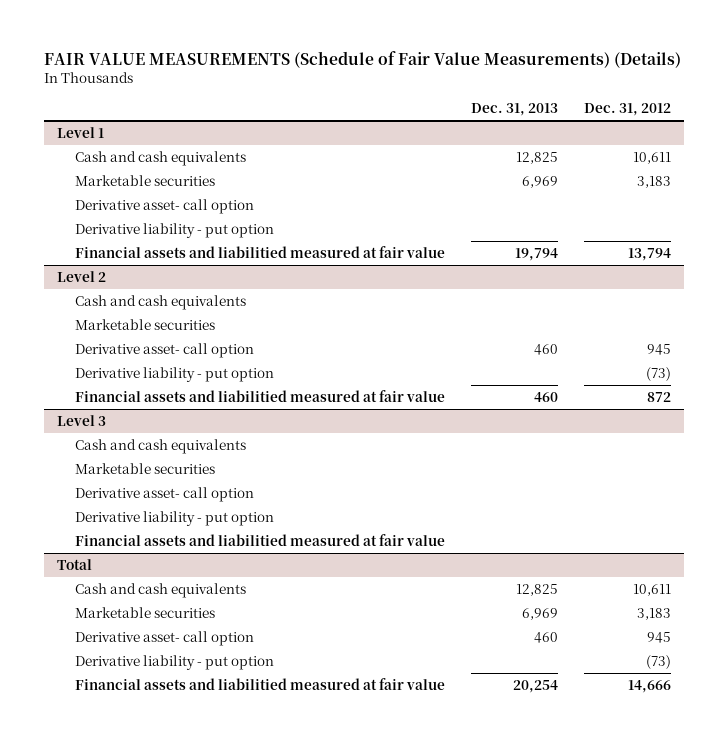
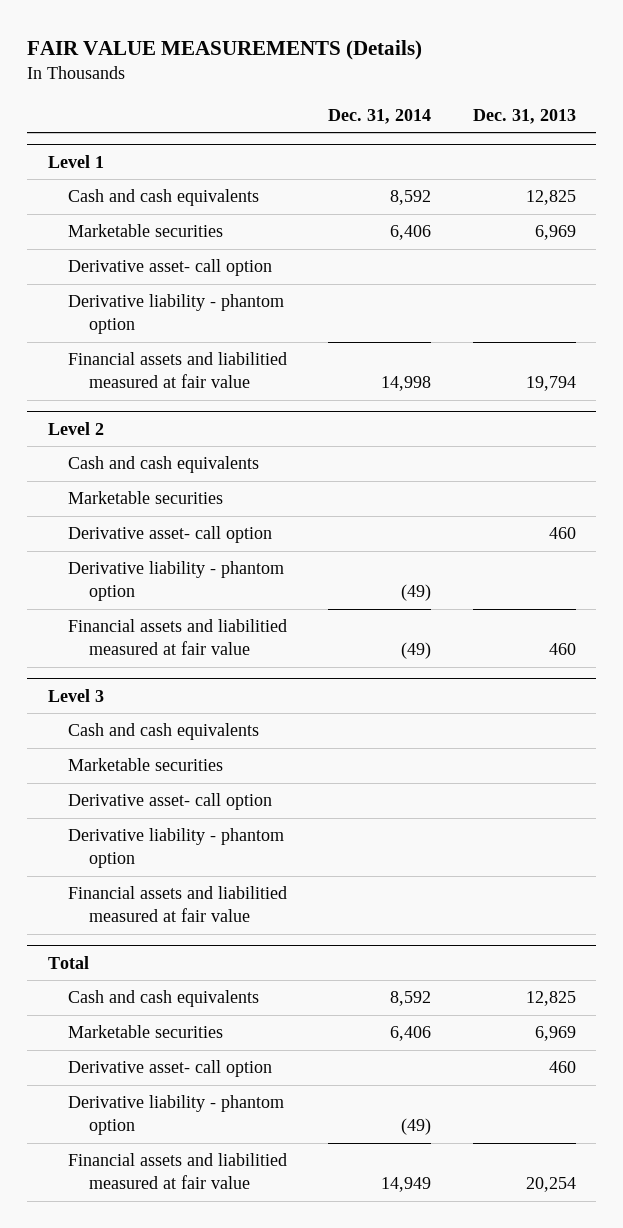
- FAIR VALUE MEASUREMENTS (Schedule of Fair Value Measurements) (Details)
+ FAIR VALUE MEASUREMENTS (Details)
- | Dec. 31, 2013 | Dec. 31, 2012
+ | Dec. 31, 2014 | Dec. 31, 2013
@ Level 1
- Derivative liability - put option
+ Derivative liability - phantom option
@ Level 2
- Derivative liability - put option | | (73)
+ Derivative liability - phantom option | (49) |
@ Level 3
- Derivative liability - put option
+ Derivative liability - phantom option
@ Total
- Derivative liability - put option | | (73)
+ Derivative liability - phantom option | (49) |

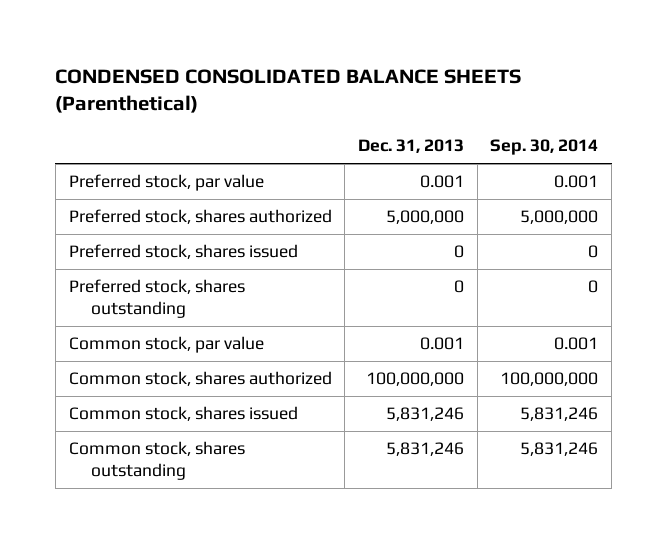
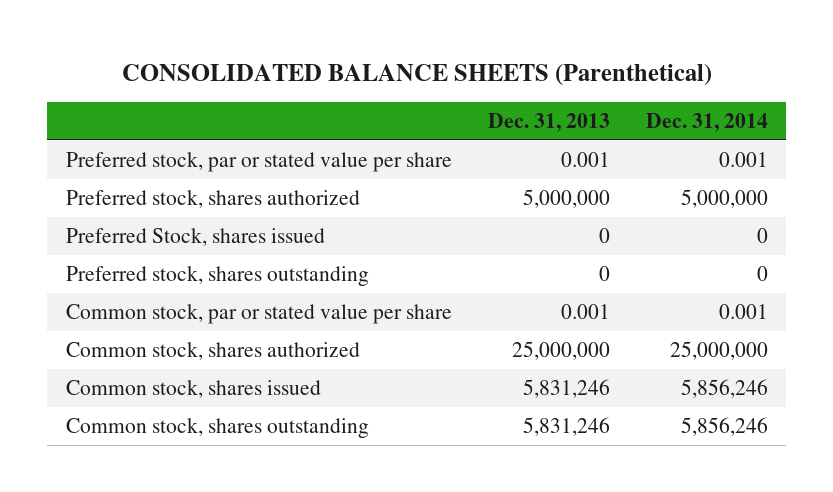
- CONDENSED CONSOLIDATED BALANCE SHEETS (Parenthetical)
+ CONSOLIDATED BALANCE SHEETS (Parenthetical)
- | Dec. 31, 2013 | Sep. 30, 2014
+ | Dec. 31, 2013 | Dec. 31, 2014
- Preferred stock, par value | 0.001 | 0.001
+ Preferred stock, par or stated value per share | 0.001 | 0.001
- Preferred stock, shares issued | 0 | 0
+ Preferred Stock, shares issued | 0 | 0
- Common stock, par value | 0.001 | 0.001
- Common stock, shares authorized | 100,000,000 | 100,000,000
+ Common stock, par or stated value per share | 0.001 | 0.001
+ Common stock, shares authorized | 25,000,000 | 25,000,000

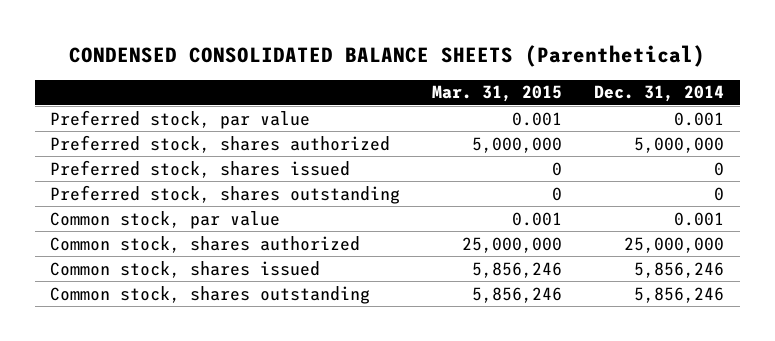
- CONSOLIDATED BALANCE SHEETS (Parenthetical)
+ CONDENSED CONSOLIDATED BALANCE SHEETS (Parenthetical)
- | Dec. 31, 2013 | Dec. 31, 2014
+ | Mar. 31, 2015 | Dec. 31, 2014
- Preferred stock, par or stated value per share | 0.001 | 0.001
+ Preferred stock, par value | 0.001 | 0.001
- Preferred Stock, shares issued | 0 | 0
+ Preferred stock, shares issued | 0 | 0
- Common stock, par or stated value per share | 0.001 | 0.001
+ Common stock, par value | 0.001 | 0.001

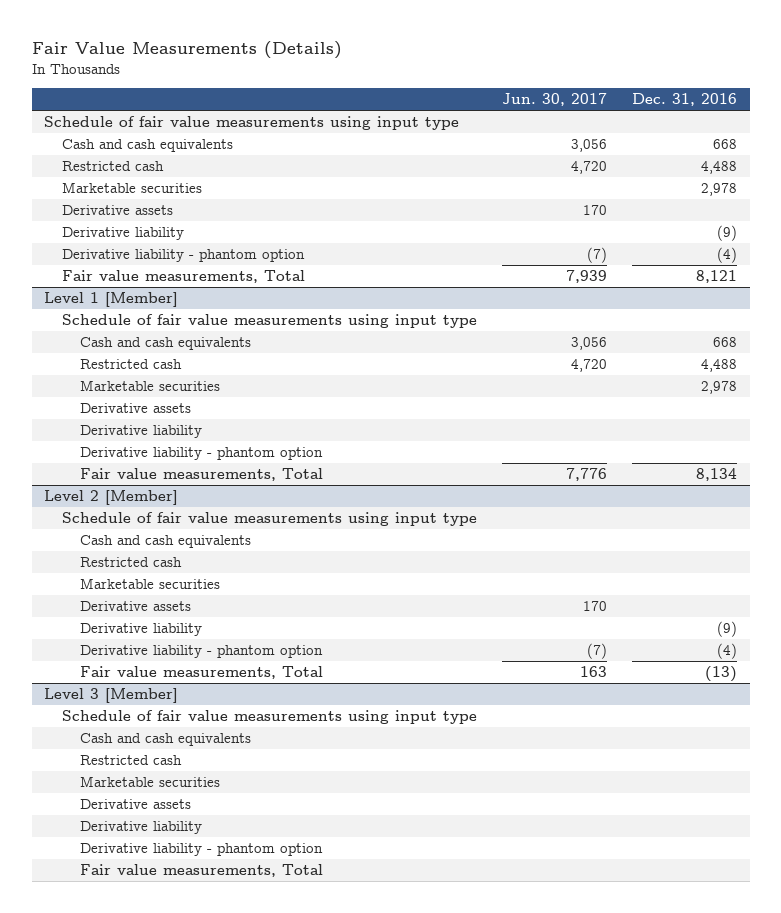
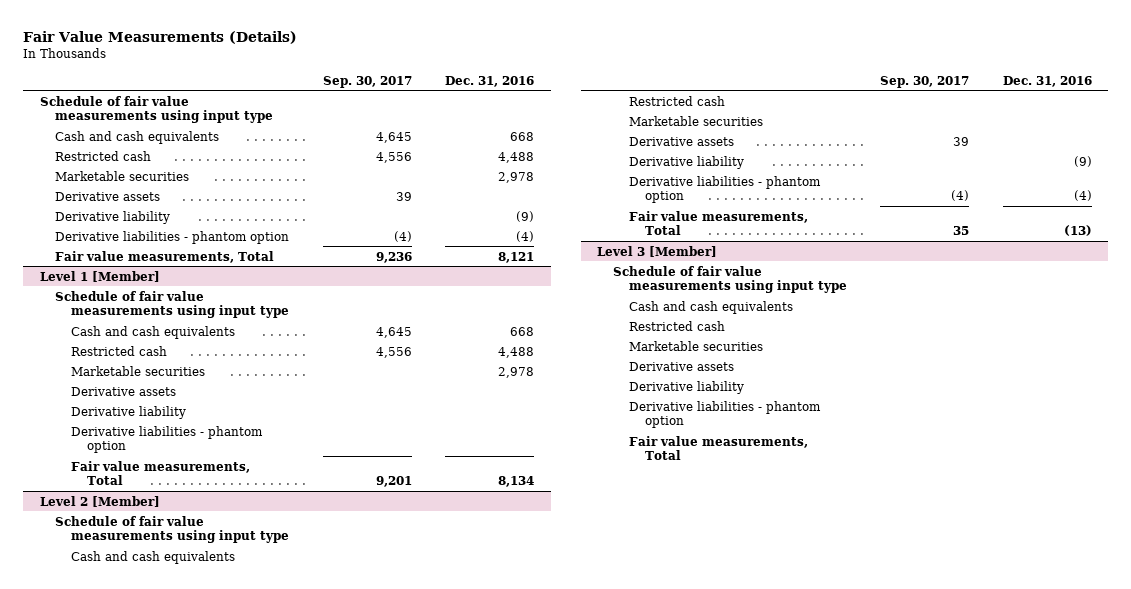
- | Jun. 30, 2017 | Dec. 31, 2016
+ | Sep. 30, 2017 | Dec. 31, 2016
- Derivative liability - phantom option | (7) | (4)
+ Derivative liabilities - phantom option | (4) | (4)
@ Level 1 [Member]
- Derivative liability - phantom option
+ Derivative liabilities - phantom option
@ Level 2 [Member]
- Derivative liability - phantom option | (7) | (4)
+ Derivative liabilities - phantom option | (4) | (4)
@ Level 3 [Member]
- Derivative liability - phantom option
+ Derivative liabilities - phantom option

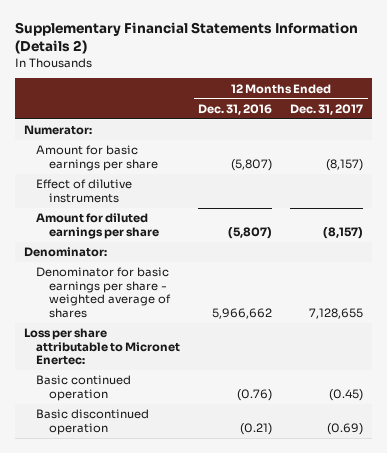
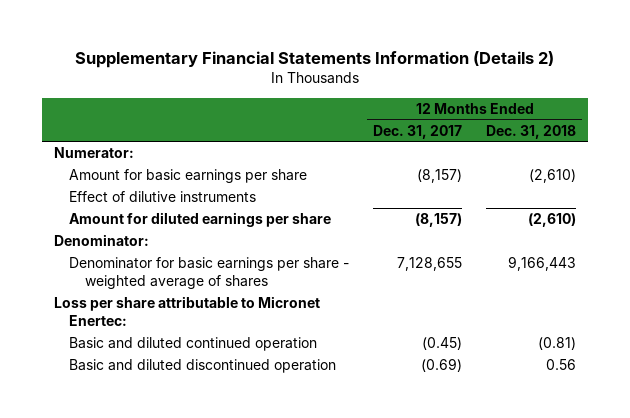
- | 12 Months Ended Dec. 31, 2016 | 12 Months Ended Dec. 31, 2017
+ | 12 Months Ended Dec. 31, 2017 | 12 Months Ended Dec. 31, 2018
- Basic continued operation | (0.76) | (0.45)
- Basic discontinued operation | (0.21) | (0.69)
+ Basic and diluted continued operation | (0.45) | (0.81)
+ Basic and diluted discontinued operation | (0.69) | 0.56

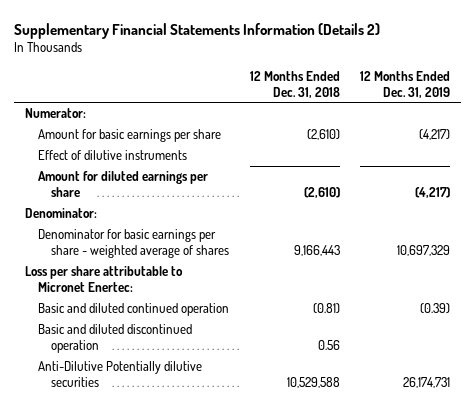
- | 12 Months Ended Dec. 31, 2017 | 12 Months Ended Dec. 31, 2018
+ | 12 Months Ended Dec. 31, 2018 | 12 Months Ended Dec. 31, 2019
+ Anti-Dilutive Potentially dilutive securities | 10,529,588 | 26,174,731

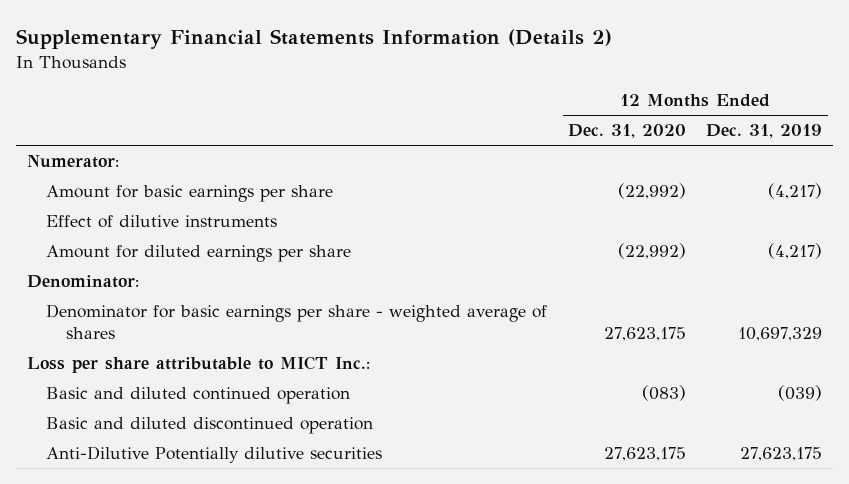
- | 12 Months Ended Dec. 31, 2018 | 12 Months Ended Dec. 31, 2019
+ | 12 Months Ended Dec. 31, 2020 | 12 Months Ended Dec. 31, 2019
- Loss per share attributable to Micronet Enertec:
- Basic and diluted continued operation | (0.81) | (0.39)
+ Loss per share attributable to MICT Inc.:
+ Basic and diluted continued operation | (083) | (039)
- Anti-Dilutive Potentially dilutive securities | 10,529,588 | 26,174,731
+ Anti-Dilutive Potentially dilutive securities | 27,623,175 | 27,623,175

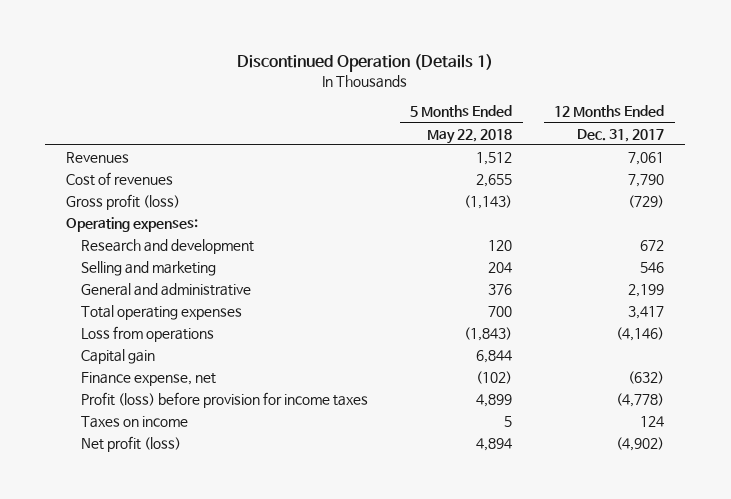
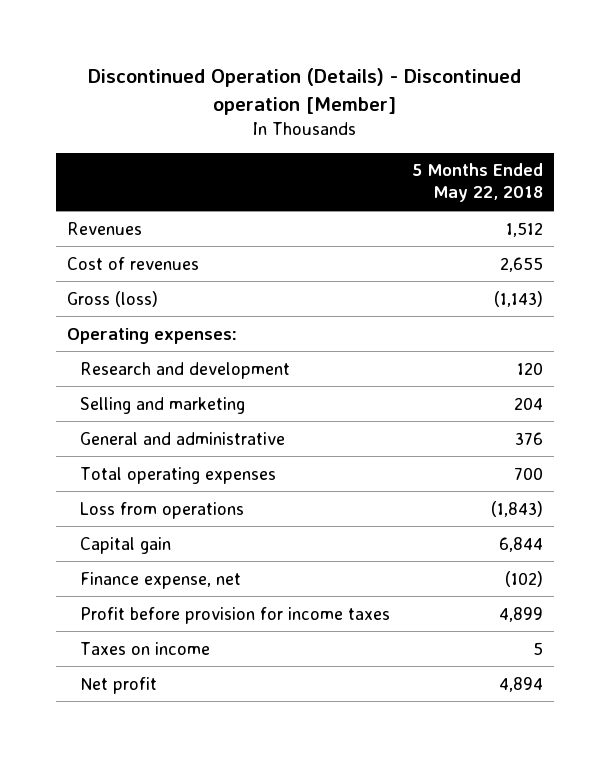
- Discontinued Operation (Details 1)
+ Discontinued Operation (Details) - Discontinued operation [Member]
- | 5 Months Ended May 22, 2018 | 12 Months Ended Dec. 31, 2017
+ | 5 Months Ended May 22, 2018
- Gross profit (loss) | (1,143) | (729)
+ Gross (loss) | (1,143)
- Profit (loss) before provision for income taxes | 4,899 | (4,778)
+ Profit before provision for income taxes | 4,899
- Net profit (loss) | 4,894 | (4,902)
+ Net profit | 4,894

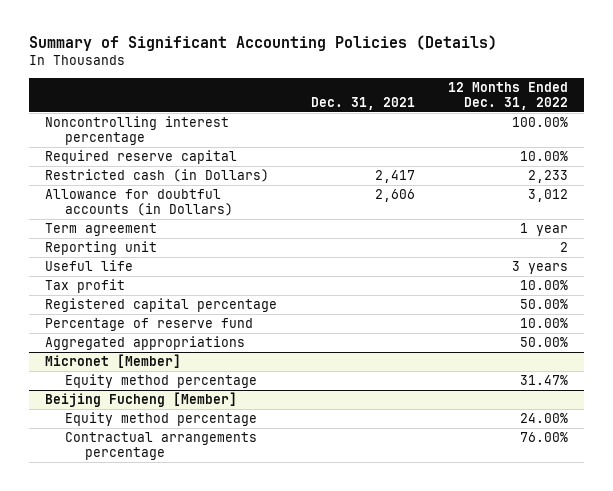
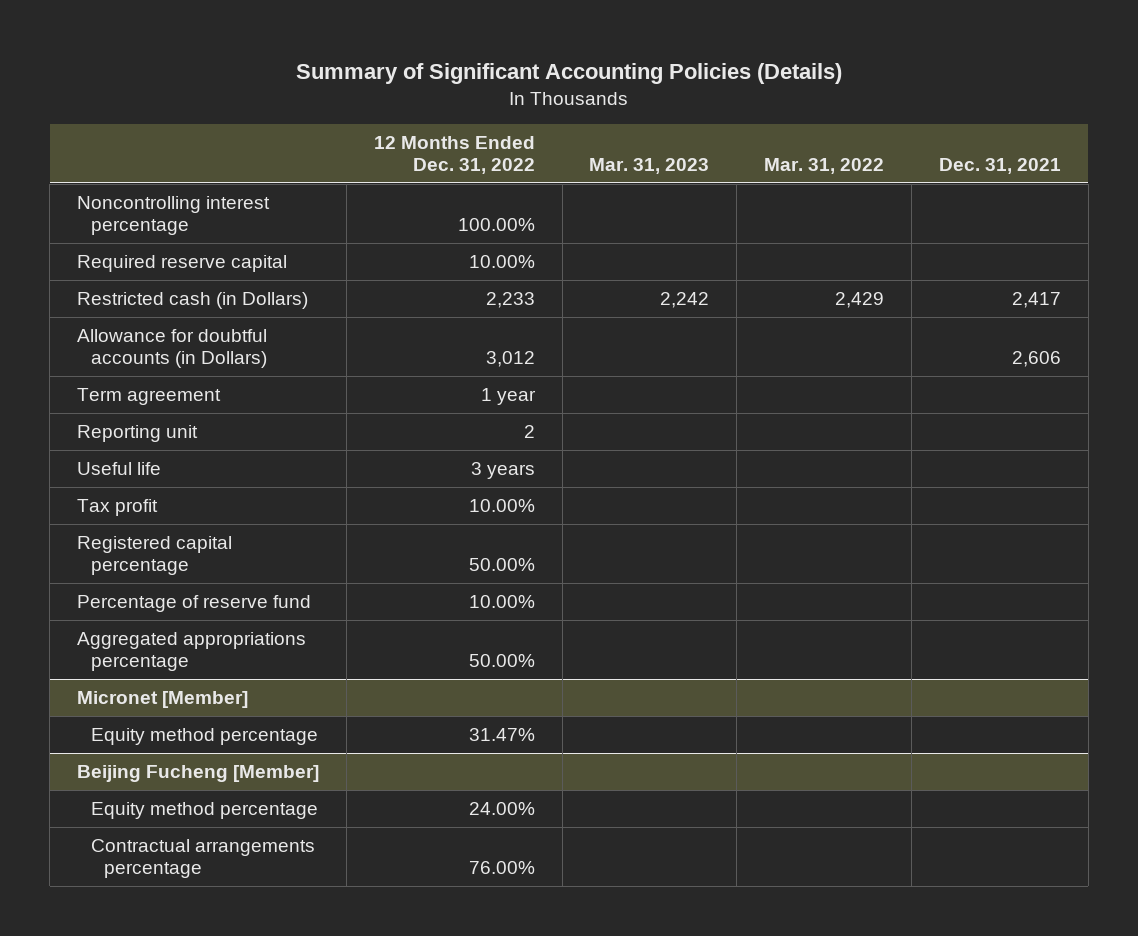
- | Dec. 31, 2021 | 12 Months Ended Dec. 31, 2022
+ | 12 Months Ended Dec. 31, 2022 | Mar. 31, 2023 | Mar. 31, 2022 | Dec. 31, 2021
- Aggregated appropriations | | 50.00%
+ Aggregated appropriations percentage | 50.00% | | |

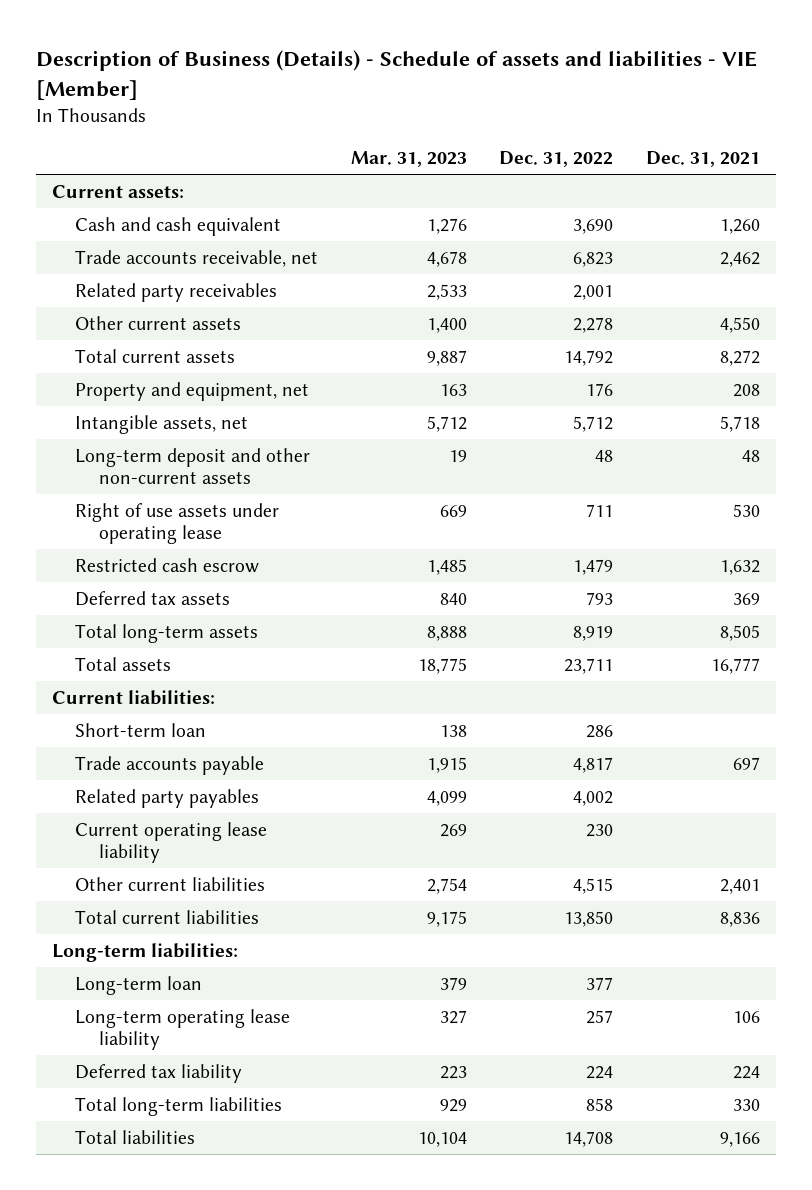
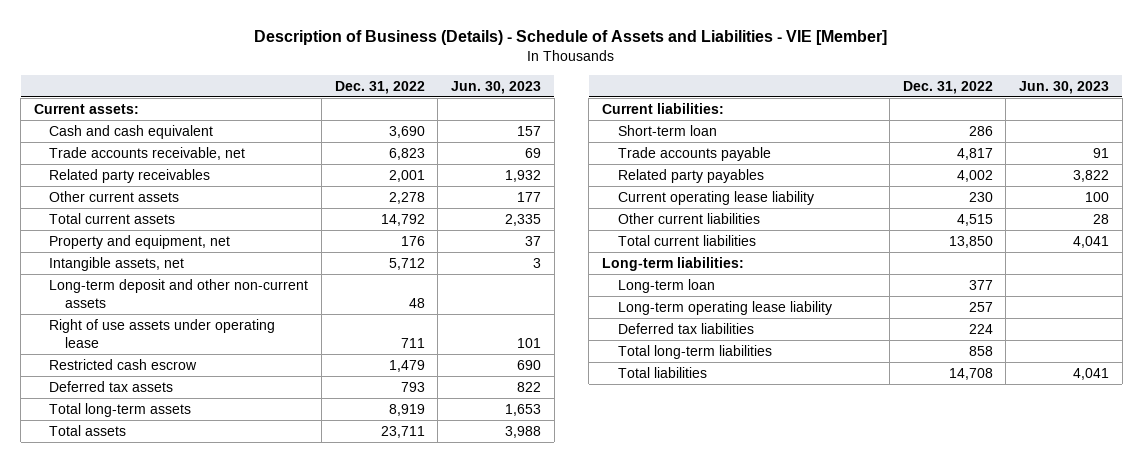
- Description of Business (Details) - Schedule of assets and liabilities - VIE [Member]
+ Description of Business (Details) - Schedule of Assets and Liabilities - VIE [Member]
- | Mar. 31, 2023 | Dec. 31, 2022 | Dec. 31, 2021
+ | Dec. 31, 2022 | Jun. 30, 2023
- Deferred tax liability | 223 | 224 | 224
+ Deferred tax liabilities | 224 |

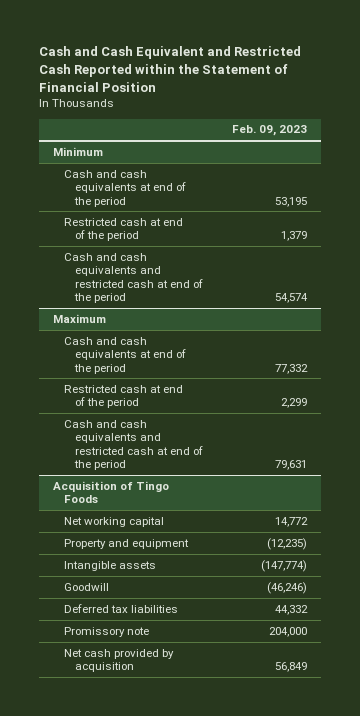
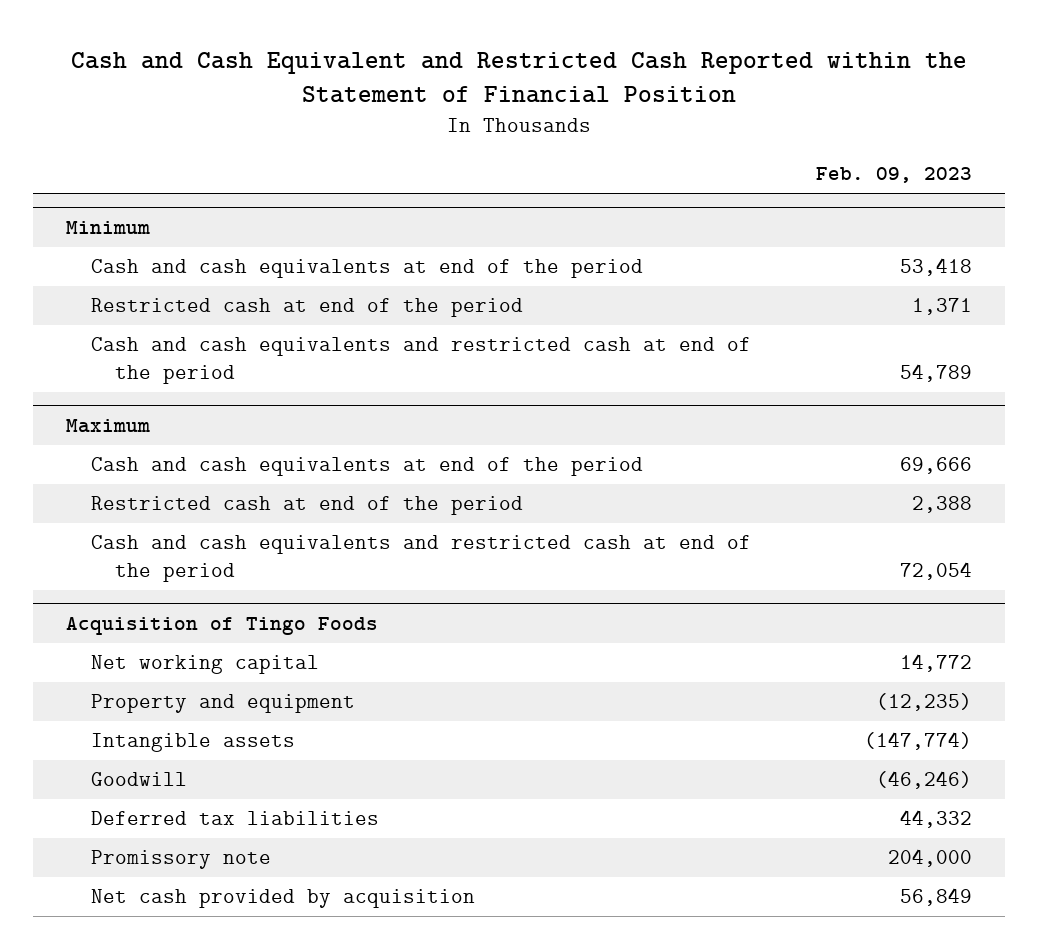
@ Minimum
- Cash and cash equivalents at end of the period | 53,195
- Restricted cash at end of the period | 1,379
- Cash and cash equivalents and restricted cash at end of the period | 54,574
+ Cash and cash equivalents at end of the period | 53,418
+ Restricted cash at end of the period | 1,371
+ Cash and cash equivalents and restricted cash at end of the period | 54,789
@ Maximum
- Cash and cash equivalents at end of the period | 77,332
- Restricted cash at end of the period | 2,299
- Cash and cash equivalents and restricted cash at end of the period | 79,631
+ Cash and cash equivalents at end of the period | 69,666
+ Restricted cash at end of the period | 2,388
+ Cash and cash equivalents and restricted cash at end of the period | 72,054

